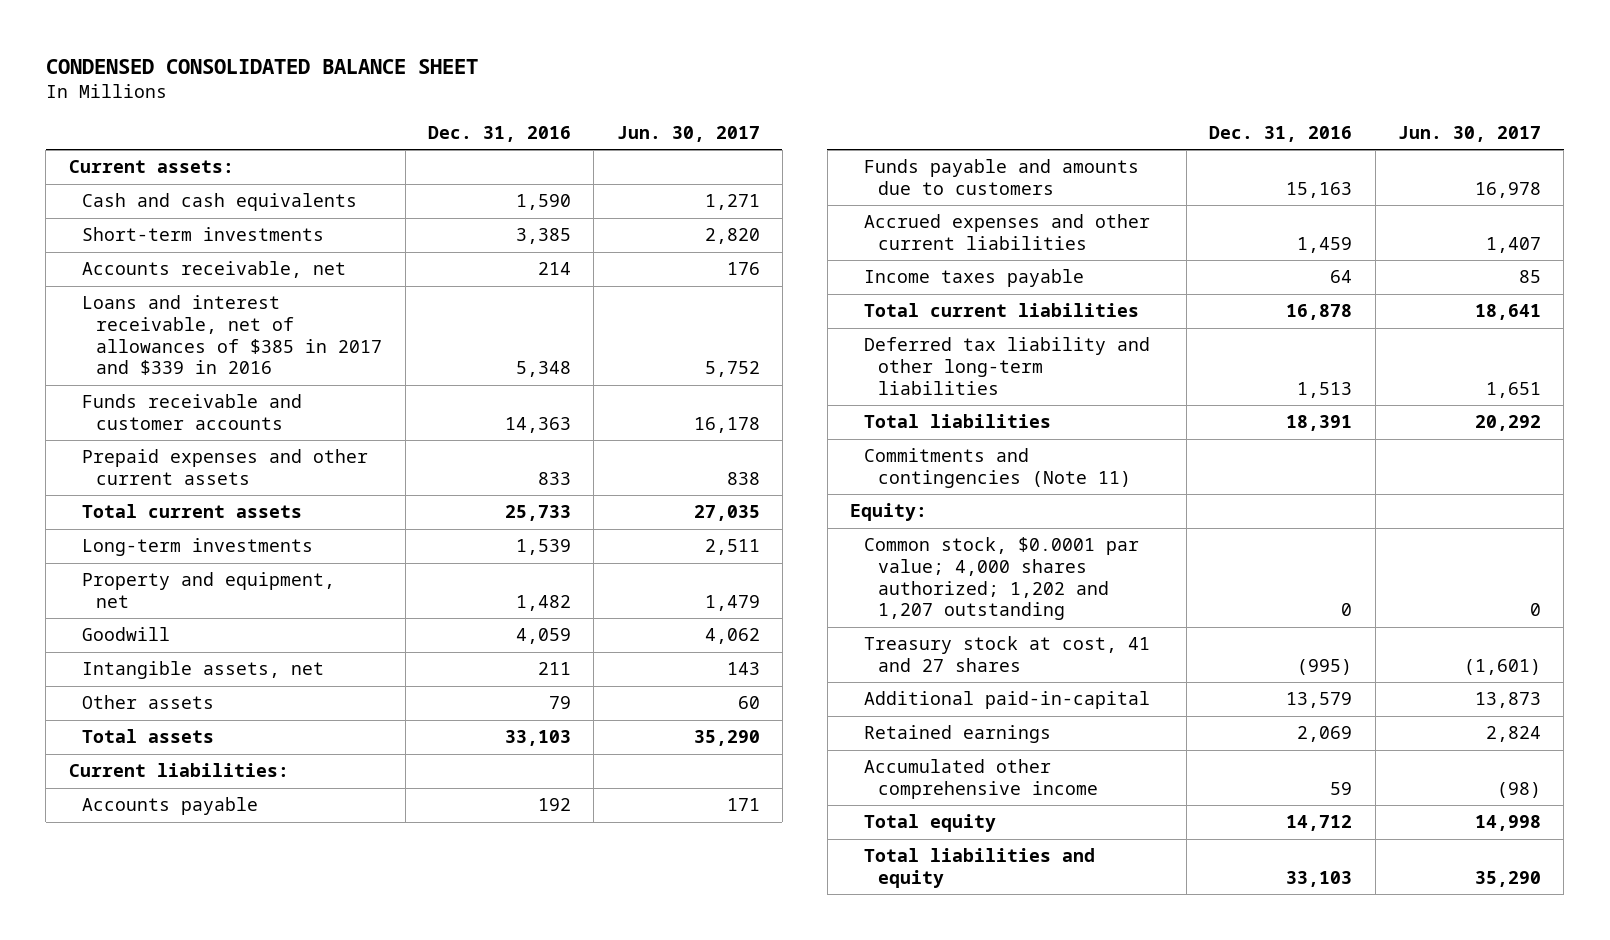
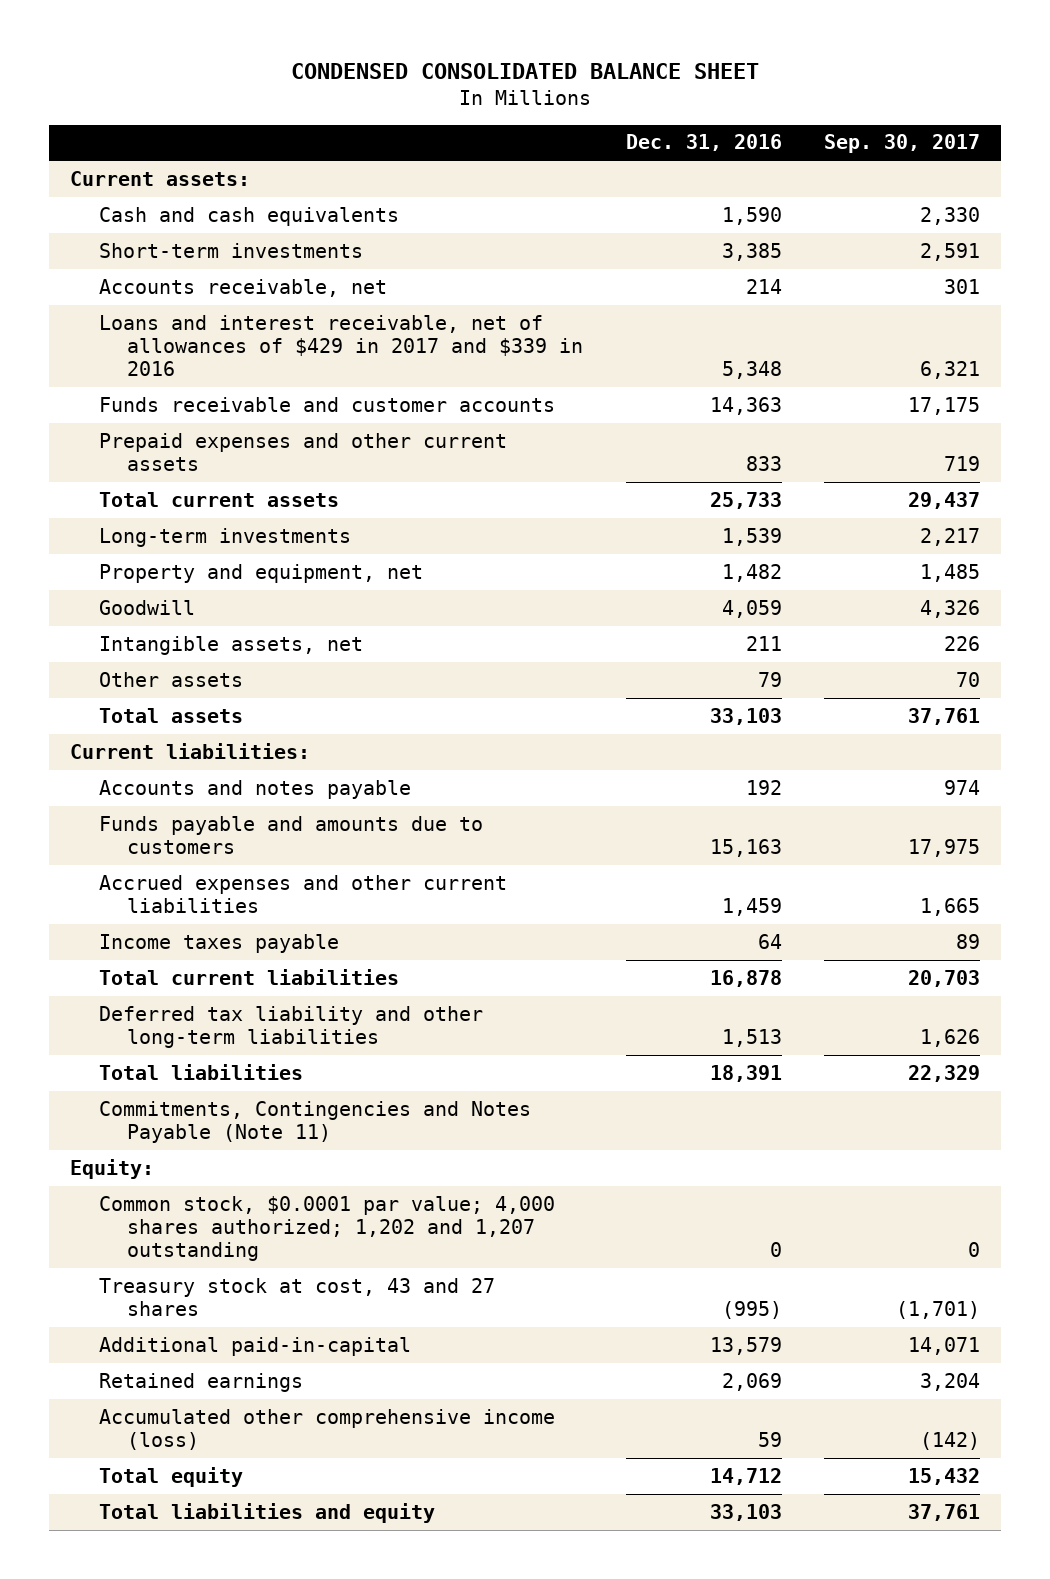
- | Dec. 31, 2016 | Jun. 30, 2017
+ | Dec. 31, 2016 | Sep. 30, 2017
- Loans and interest receivable, net of allowances of $385 in 2017 and $339 in 2016 | 5,348 | 5,752
+ Loans and interest receivable, net of allowances of $429 in 2017 and $339 in 2016 | 5,348 | 6,321
- Accounts payable | 192 | 171
+ Accounts and notes payable | 192 | 974
- Commitments and contingencies (Note 11)
+ Commitments, Contingencies and Notes Payable (Note 11)
- Treasury stock at cost, 41 and 27 shares | (995) | (1,601)
+ Treasury stock at cost, 43 and 27 shares | (995) | (1,701)
- Accumulated other comprehensive income | 59 | (98)
+ Accumulated other comprehensive income (loss) | 59 | (142)

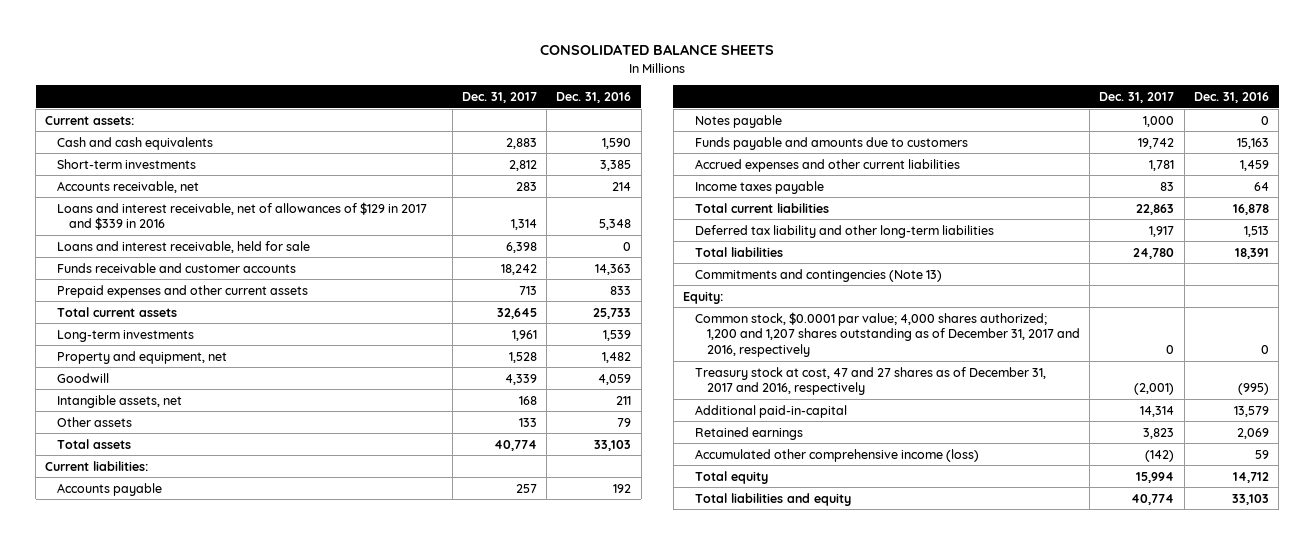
- CONDENSED CONSOLIDATED BALANCE SHEET
+ CONSOLIDATED BALANCE SHEETS
- | Dec. 31, 2016 | Sep. 30, 2017
+ | Dec. 31, 2017 | Dec. 31, 2016
- Loans and interest receivable, net of allowances of $429 in 2017 and $339 in 2016 | 5,348 | 6,321
+ Loans and interest receivable, net of allowances of $129 in 2017 and $339 in 2016 | 1,314 | 5,348
+ Loans and interest receivable, held for sale | 6,398 | 0
- Accounts and notes payable | 192 | 974
+ Accounts payable | 257 | 192
+ Notes payable | 1,000 | 0
- Commitments, Contingencies and Notes Payable (Note 11)
+ Commitments and contingencies (Note 13)
- Common stock, $0.0001 par value; 4,000 shares authorized; 1,202 and 1,207 outstanding | 0 | 0
- Treasury stock at cost, 43 and 27 shares | (995) | (1,701)
+ Common stock, $0.0001 par value; 4,000 shares authorized; 1,200 and 1,207 shares outstanding as of December 31, 2017 and 2016, respectively | 0 | 0
+ Treasury stock at cost, 47 and 27 shares as of December 31, 2017 and 2016, respectively | (2,001) | (995)

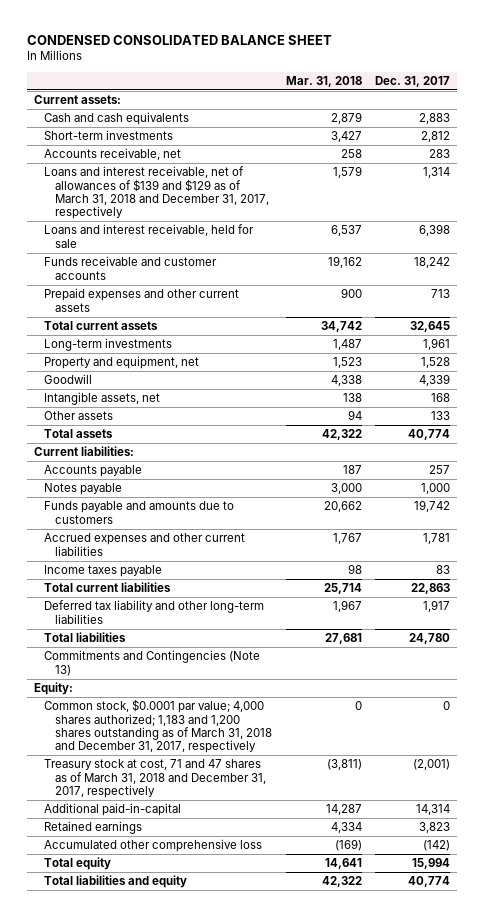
- CONSOLIDATED BALANCE SHEETS
+ CONDENSED CONSOLIDATED BALANCE SHEET
- | Dec. 31, 2017 | Dec. 31, 2016
+ | Mar. 31, 2018 | Dec. 31, 2017
- Loans and interest receivable, net of allowances of $129 in 2017 and $339 in 2016 | 1,314 | 5,348
+ Loans and interest receivable, net of allowances of $139 and $129 as of March 31, 2018 and December 31, 2017, respectively | 1,579 | 1,314
- Commitments and contingencies (Note 13)
+ Commitments and Contingencies (Note 13)
- Common stock, $0.0001 par value; 4,000 shares authorized; 1,200 and 1,207 shares outstanding as of December 31, 2017 and 2016, respectively | 0 | 0
- Treasury stock at cost, 47 and 27 shares as of December 31, 2017 and 2016, respectively | (2,001) | (995)
+ Common stock, $0.0001 par value; 4,000 shares authorized; 1,183 and 1,200 shares outstanding as of March 31, 2018 and December 31, 2017, respectively | 0 | 0
+ Treasury stock at cost, 71 and 47 shares as of March 31, 2018 and December 31, 2017, respectively | (3,811) | (2,001)
- Accumulated other comprehensive income (loss) | (142) | 59
+ Accumulated other comprehensive loss | (169) | (142)

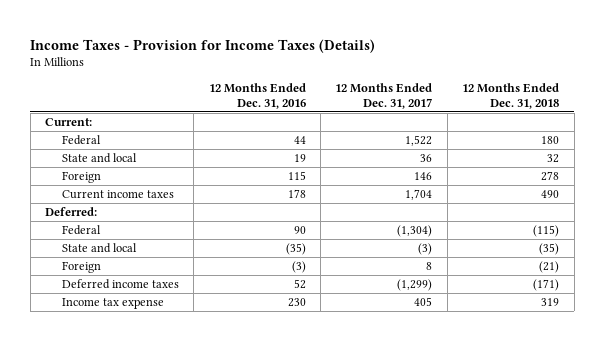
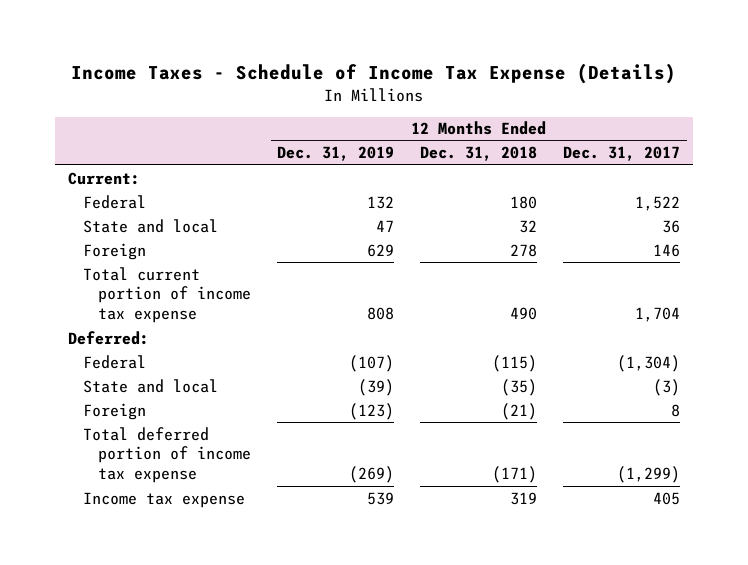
- Income Taxes - Provision for Income Taxes (Details)
+ Income Taxes - Schedule of Income Tax Expense (Details)
- | 12 Months Ended Dec. 31, 2016 | 12 Months Ended Dec. 31, 2017 | 12 Months Ended Dec. 31, 2018
+ | 12 Months Ended Dec. 31, 2019 | 12 Months Ended Dec. 31, 2018 | 12 Months Ended Dec. 31, 2017
- Current income taxes | 178 | 1,704 | 490
+ Total current portion of income tax expense | 808 | 490 | 1,704
- Deferred income taxes | 52 | (1,299) | (171)
+ Total deferred portion of income tax expense | (269) | (171) | (1,299)

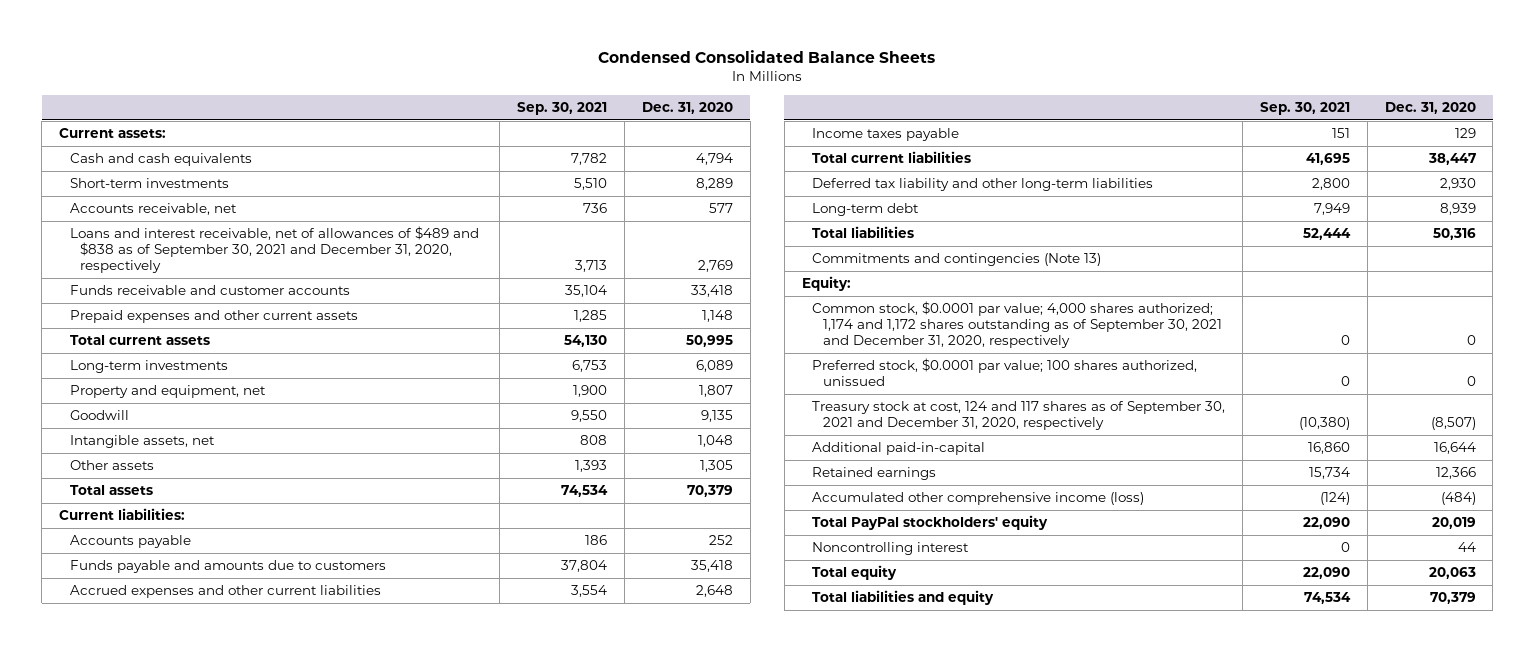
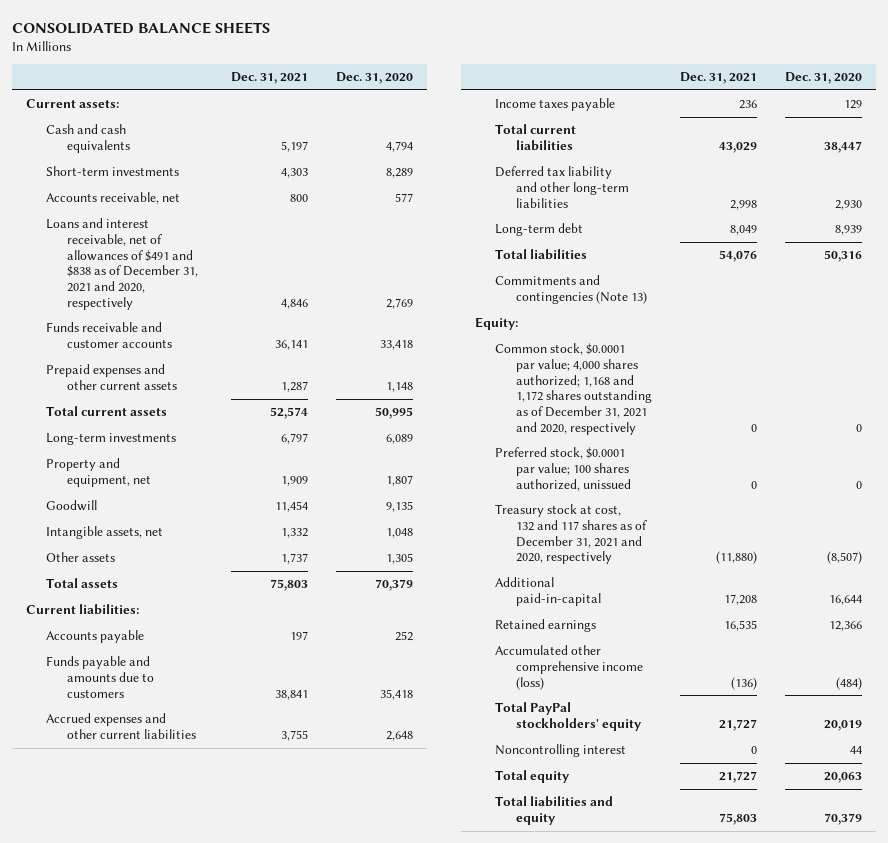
- Condensed Consolidated Balance Sheets
+ CONSOLIDATED BALANCE SHEETS
- | Sep. 30, 2021 | Dec. 31, 2020
+ | Dec. 31, 2021 | Dec. 31, 2020
- Loans and interest receivable, net of allowances of $489 and $838 as of September 30, 2021 and December 31, 2020, respectively | 3,713 | 2,769
+ Loans and interest receivable, net of allowances of $491 and $838 as of December 31, 2021 and 2020, respectively | 4,846 | 2,769
- Common stock, $0.0001 par value; 4,000 shares authorized; 1,174 and 1,172 shares outstanding as of September 30, 2021 and December 31, 2020, respectively | 0 | 0
+ Common stock, $0.0001 par value; 4,000 shares authorized; 1,168 and 1,172 shares outstanding as of December 31, 2021 and 2020, respectively | 0 | 0
- Treasury stock at cost, 124 and 117 shares as of September 30, 2021 and December 31, 2020, respectively | (10,380) | (8,507)
+ Treasury stock at cost, 132 and 117 shares as of December 31, 2021 and 2020, respectively | (11,880) | (8,507)

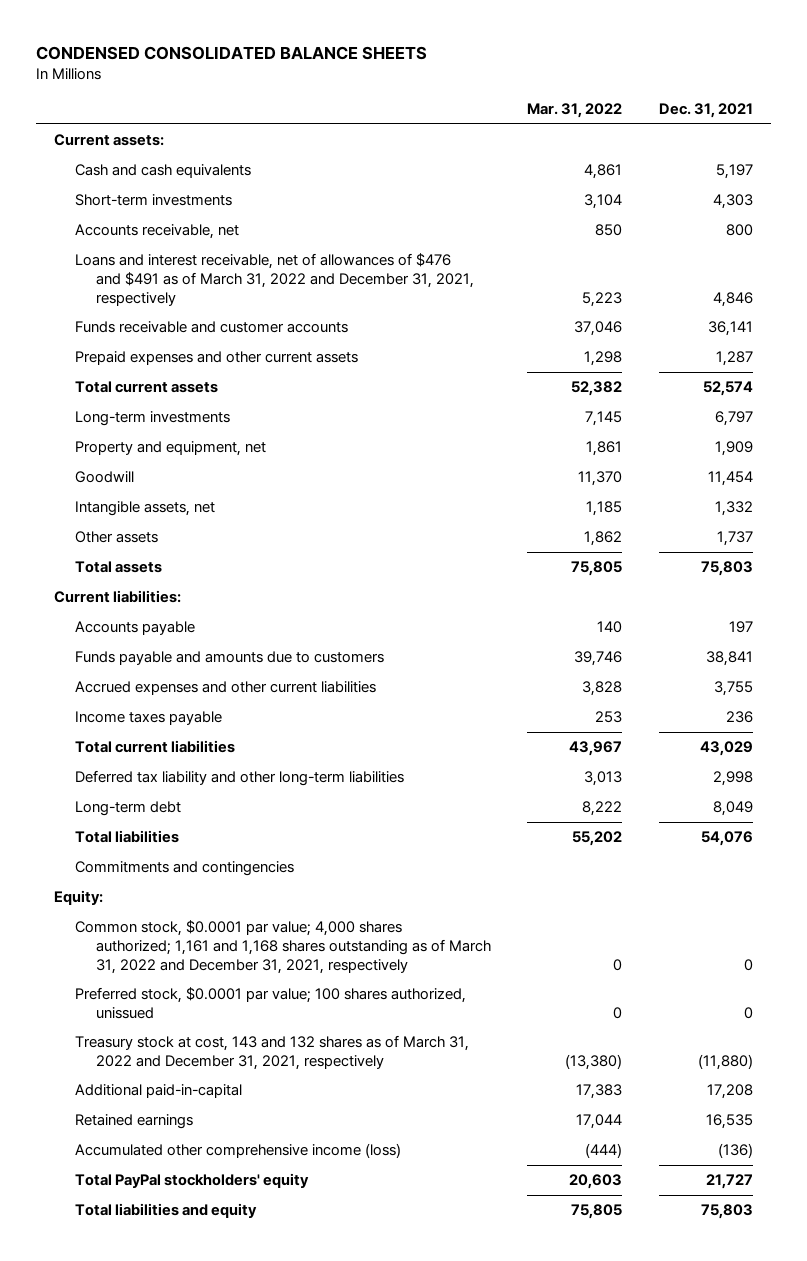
- CONSOLIDATED BALANCE SHEETS
+ CONDENSED CONSOLIDATED BALANCE SHEETS
- | Dec. 31, 2021 | Dec. 31, 2020
+ | Mar. 31, 2022 | Dec. 31, 2021
- Loans and interest receivable, net of allowances of $491 and $838 as of December 31, 2021 and 2020, respectively | 4,846 | 2,769
+ Loans and interest receivable, net of allowances of $476 and $491 as of March 31, 2022 and December 31, 2021, respectively | 5,223 | 4,846
- Commitments and contingencies (Note 13)
+ Commitments and contingencies
- Common stock, $0.0001 par value; 4,000 shares authorized; 1,168 and 1,172 shares outstanding as of December 31, 2021 and 2020, respectively | 0 | 0
+ Common stock, $0.0001 par value; 4,000 shares authorized; 1,161 and 1,168 shares outstanding as of March 31, 2022 and December 31, 2021, respectively | 0 | 0
- Treasury stock at cost, 132 and 117 shares as of December 31, 2021 and 2020, respectively | (11,880) | (8,507)
+ Treasury stock at cost, 143 and 132 shares as of March 31, 2022 and December 31, 2021, respectively | (13,380) | (11,880)
- Noncontrolling interest | 0 | 44
- Total equity | 21,727 | 20,063

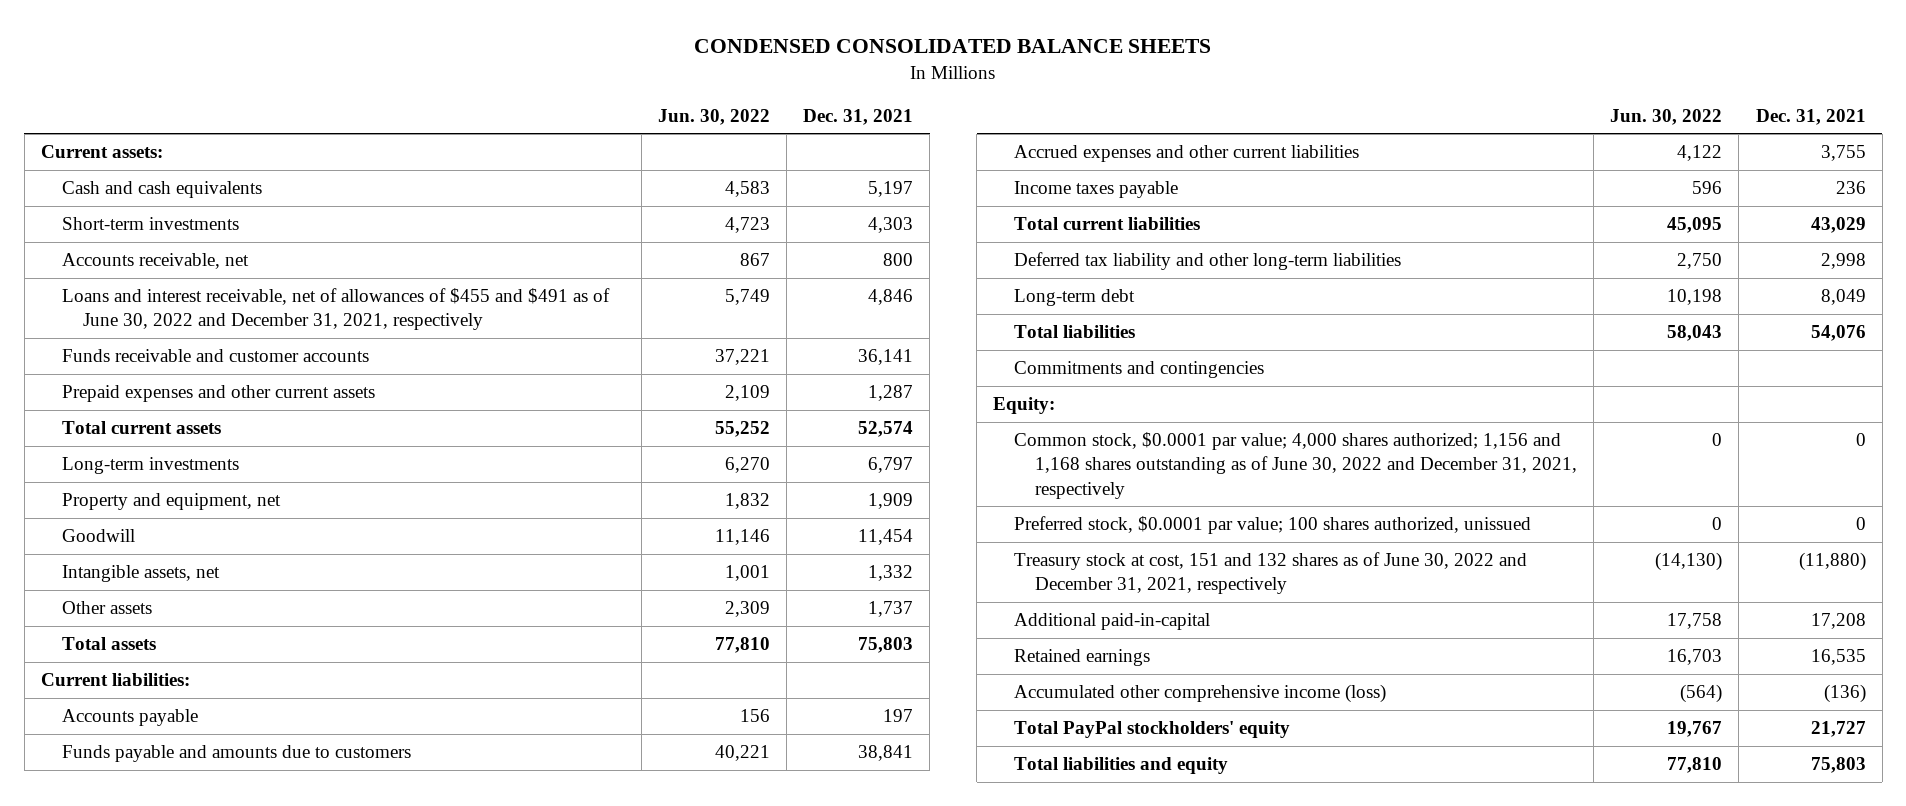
- | Mar. 31, 2022 | Dec. 31, 2021
+ | Jun. 30, 2022 | Dec. 31, 2021
- Loans and interest receivable, net of allowances of $476 and $491 as of March 31, 2022 and December 31, 2021, respectively | 5,223 | 4,846
+ Loans and interest receivable, net of allowances of $455 and $491 as of June 30, 2022 and December 31, 2021, respectively | 5,749 | 4,846
- Common stock, $0.0001 par value; 4,000 shares authorized; 1,161 and 1,168 shares outstanding as of March 31, 2022 and December 31, 2021, respectively | 0 | 0
+ Common stock, $0.0001 par value; 4,000 shares authorized; 1,156 and 1,168 shares outstanding as of June 30, 2022 and December 31, 2021, respectively | 0 | 0
- Treasury stock at cost, 143 and 132 shares as of March 31, 2022 and December 31, 2021, respectively | (13,380) | (11,880)
+ Treasury stock at cost, 151 and 132 shares as of June 30, 2022 and December 31, 2021, respectively | (14,130) | (11,880)

